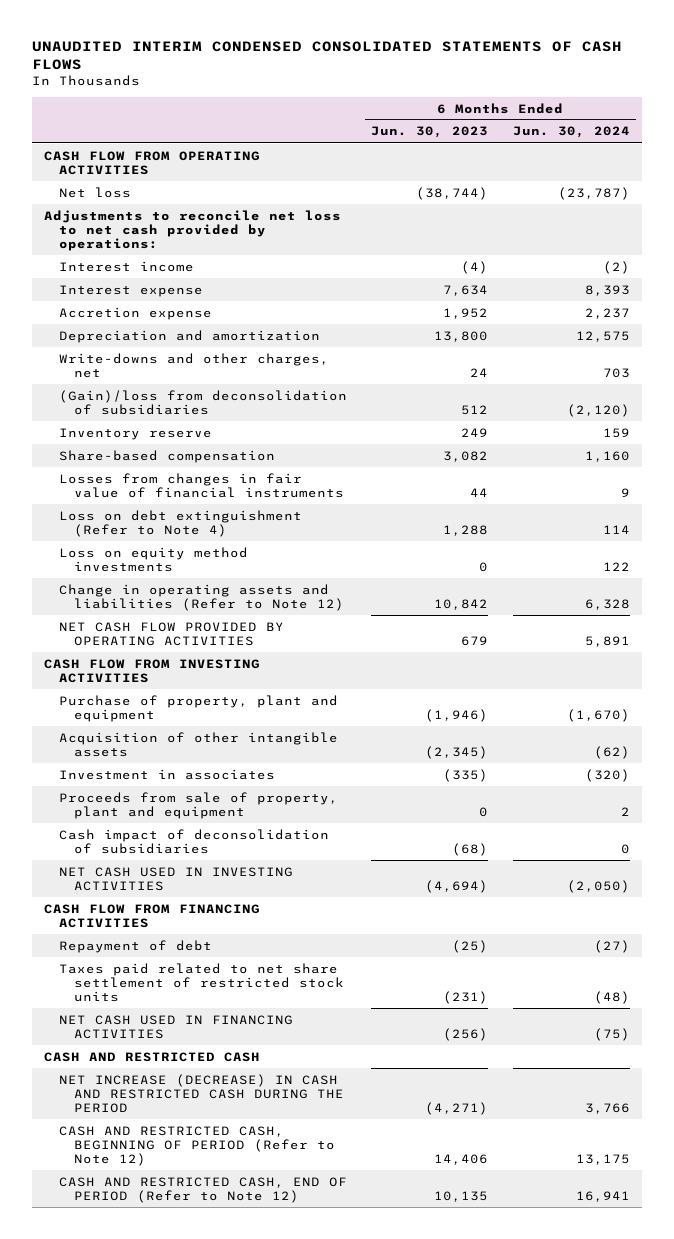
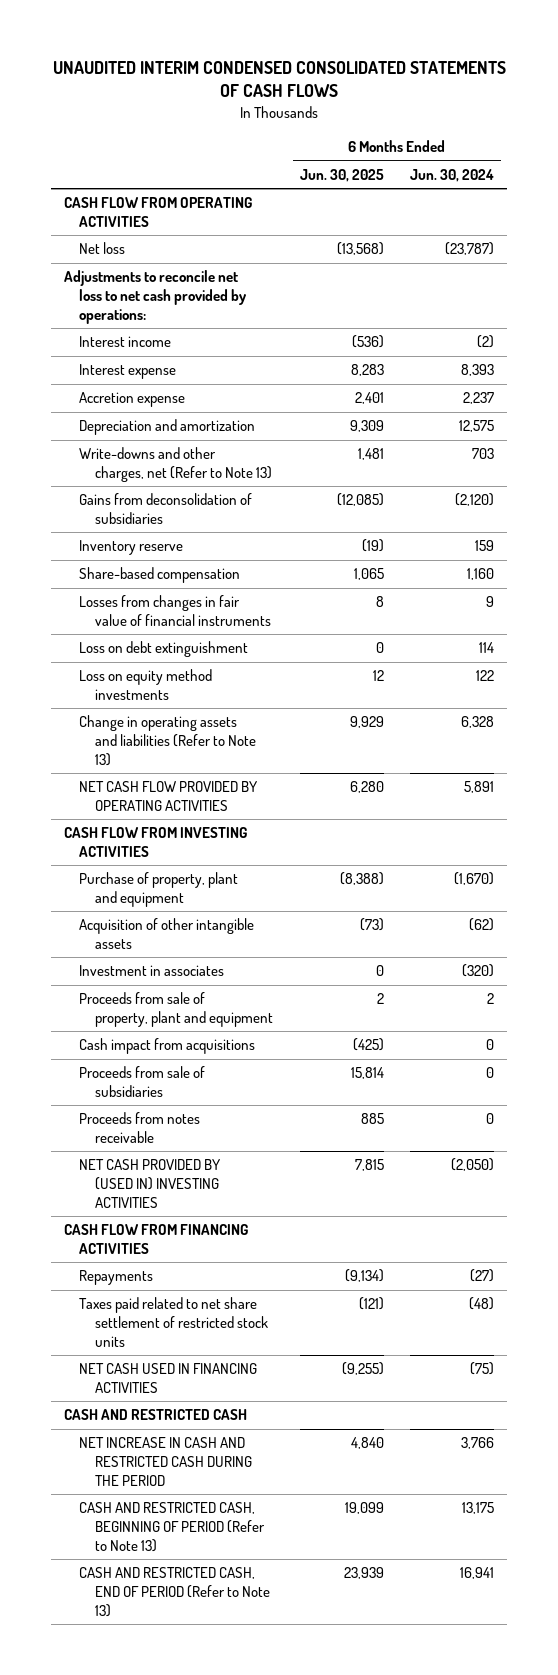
- | 6 Months Ended Jun. 30, 2023 | 6 Months Ended Jun. 30, 2024
+ | 6 Months Ended Jun. 30, 2025 | 6 Months Ended Jun. 30, 2024
- Write-downs and other charges, net | 24 | 703
- (Gain)/loss from deconsolidation of subsidiaries | 512 | (2,120)
+ Write-downs and other charges, net (Refer to Note 13) | 1,481 | 703
+ Gains from deconsolidation of subsidiaries | (12,085) | (2,120)
- Loss on debt extinguishment (Refer to Note 4) | 1,288 | 114
+ Loss on debt extinguishment | 0 | 114
- Change in operating assets and liabilities (Refer to Note 12) | 10,842 | 6,328
+ Change in operating assets and liabilities (Refer to Note 13) | 9,929 | 6,328
- Cash impact of deconsolidation of subsidiaries | (68) | 0
- NET CASH USED IN INVESTING ACTIVITIES | (4,694) | (2,050)
+ Cash impact from acquisitions | (425) | 0
+ Proceeds from sale of subsidiaries | 15,814 | 0
+ Proceeds from notes receivable | 885 | 0
+ NET CASH PROVIDED BY (USED IN) INVESTING ACTIVITIES | 7,815 | (2,050)
- Repayment of debt | (25) | (27)
+ Repayments | (9,134) | (27)
- NET INCREASE (DECREASE) IN CASH AND RESTRICTED CASH DURING THE PERIOD | (4,271) | 3,766
- CASH AND RESTRICTED CASH, BEGINNING OF PERIOD (Refer to Note 12) | 14,406 | 13,175
- CASH AND RESTRICTED CASH, END OF PERIOD (Refer to Note 12) | 10,135 | 16,941
+ NET INCREASE IN CASH AND RESTRICTED CASH DURING THE PERIOD | 4,840 | 3,766
+ CASH AND RESTRICTED CASH, BEGINNING OF PERIOD (Refer to Note 13) | 19,099 | 13,175
+ CASH AND RESTRICTED CASH, END OF PERIOD (Refer to Note 13) | 23,939 | 16,941

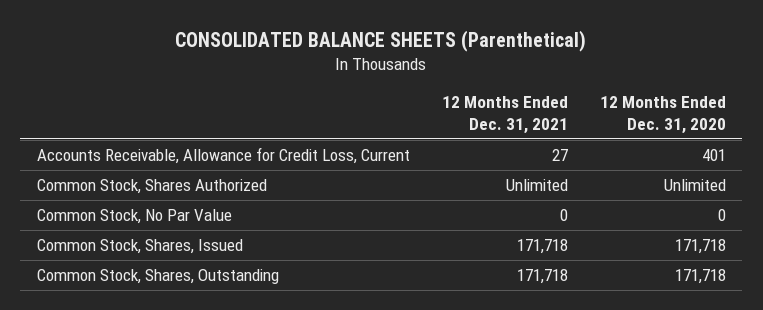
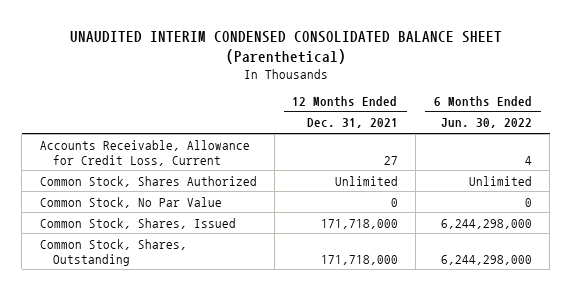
- CONSOLIDATED BALANCE SHEETS (Parenthetical)
+ UNAUDITED INTERIM CONDENSED CONSOLIDATED BALANCE SHEET (Parenthetical)
- | 12 Months Ended Dec. 31, 2021 | 12 Months Ended Dec. 31, 2020
+ | 12 Months Ended Dec. 31, 2021 | 6 Months Ended Jun. 30, 2022
- Common Stock, Shares, Issued | 171,718 | 171,718
- Common Stock, Shares, Outstanding | 171,718 | 171,718
+ Common Stock, Shares, Issued | 171,718,000 | 6,244,298,000
+ Common Stock, Shares, Outstanding | 171,718,000 | 6,244,298,000

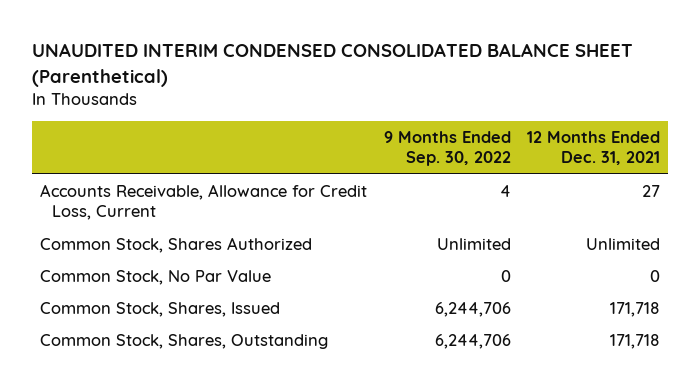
- | 12 Months Ended Dec. 31, 2021 | 6 Months Ended Jun. 30, 2022
+ | 9 Months Ended Sep. 30, 2022 | 12 Months Ended Dec. 31, 2021
- Common Stock, Shares, Issued | 171,718,000 | 6,244,298,000
- Common Stock, Shares, Outstanding | 171,718,000 | 6,244,298,000
+ Common Stock, Shares, Issued | 6,244,706 | 171,718
+ Common Stock, Shares, Outstanding | 6,244,706 | 171,718

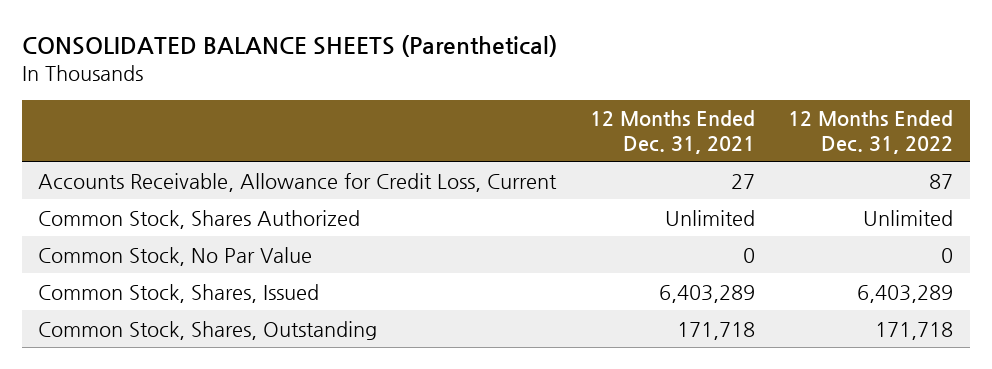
- UNAUDITED INTERIM CONDENSED CONSOLIDATED BALANCE SHEET (Parenthetical)
+ CONSOLIDATED BALANCE SHEETS (Parenthetical)
- | 9 Months Ended Sep. 30, 2022 | 12 Months Ended Dec. 31, 2021
+ | 12 Months Ended Dec. 31, 2021 | 12 Months Ended Dec. 31, 2022
- Common Stock, Shares, Issued | 6,244,706 | 171,718
+ Common Stock, Shares, Issued | 6,403,289 | 6,403,289

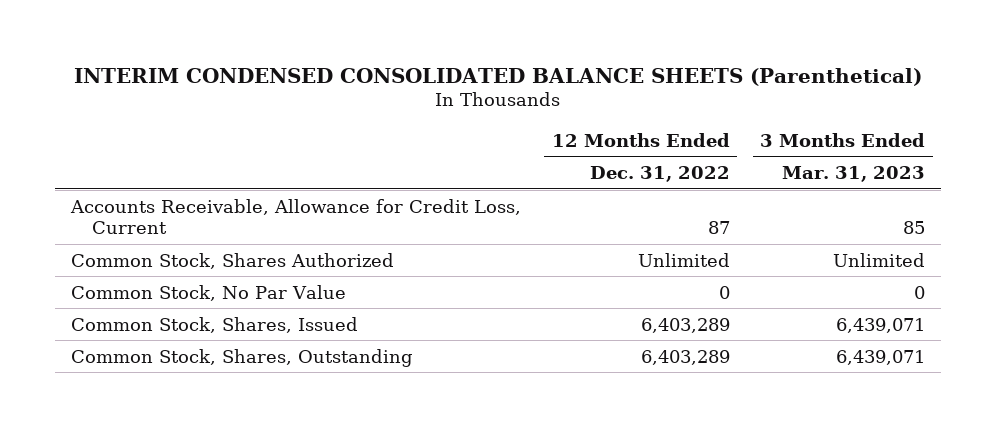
- CONSOLIDATED BALANCE SHEETS (Parenthetical)
+ INTERIM CONDENSED CONSOLIDATED BALANCE SHEETS (Parenthetical)
- | 12 Months Ended Dec. 31, 2021 | 12 Months Ended Dec. 31, 2022
+ | 12 Months Ended Dec. 31, 2022 | 3 Months Ended Mar. 31, 2023
- Common Stock, Shares, Outstanding | 171,718 | 171,718
+ Common Stock, Shares, Outstanding | 6,403,289 | 6,439,071

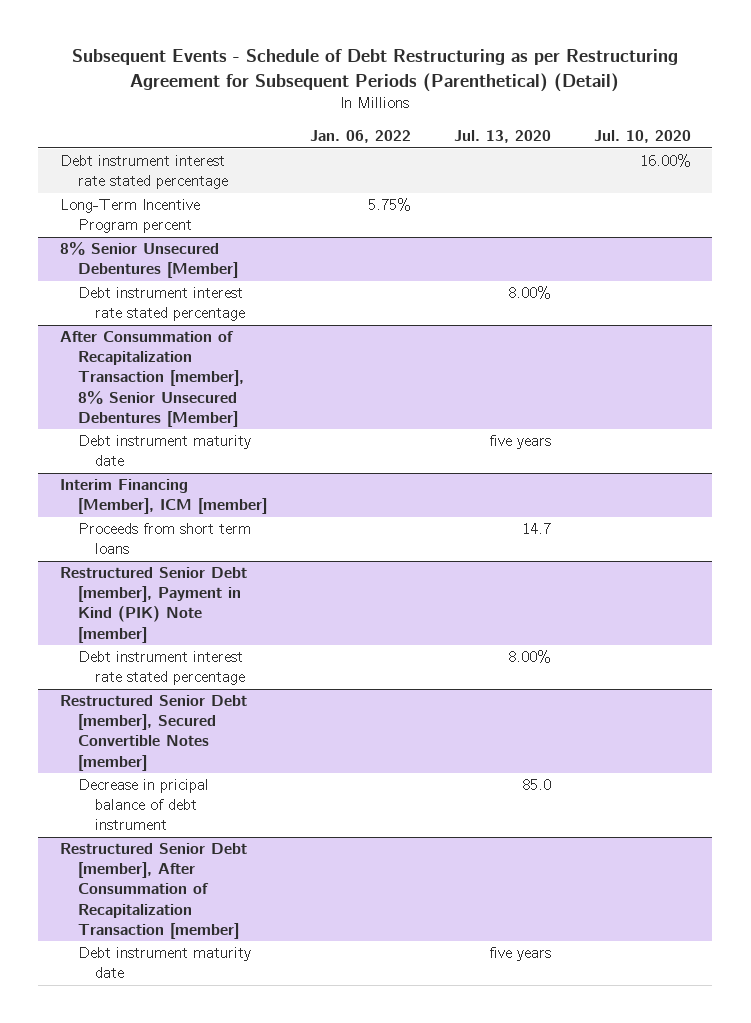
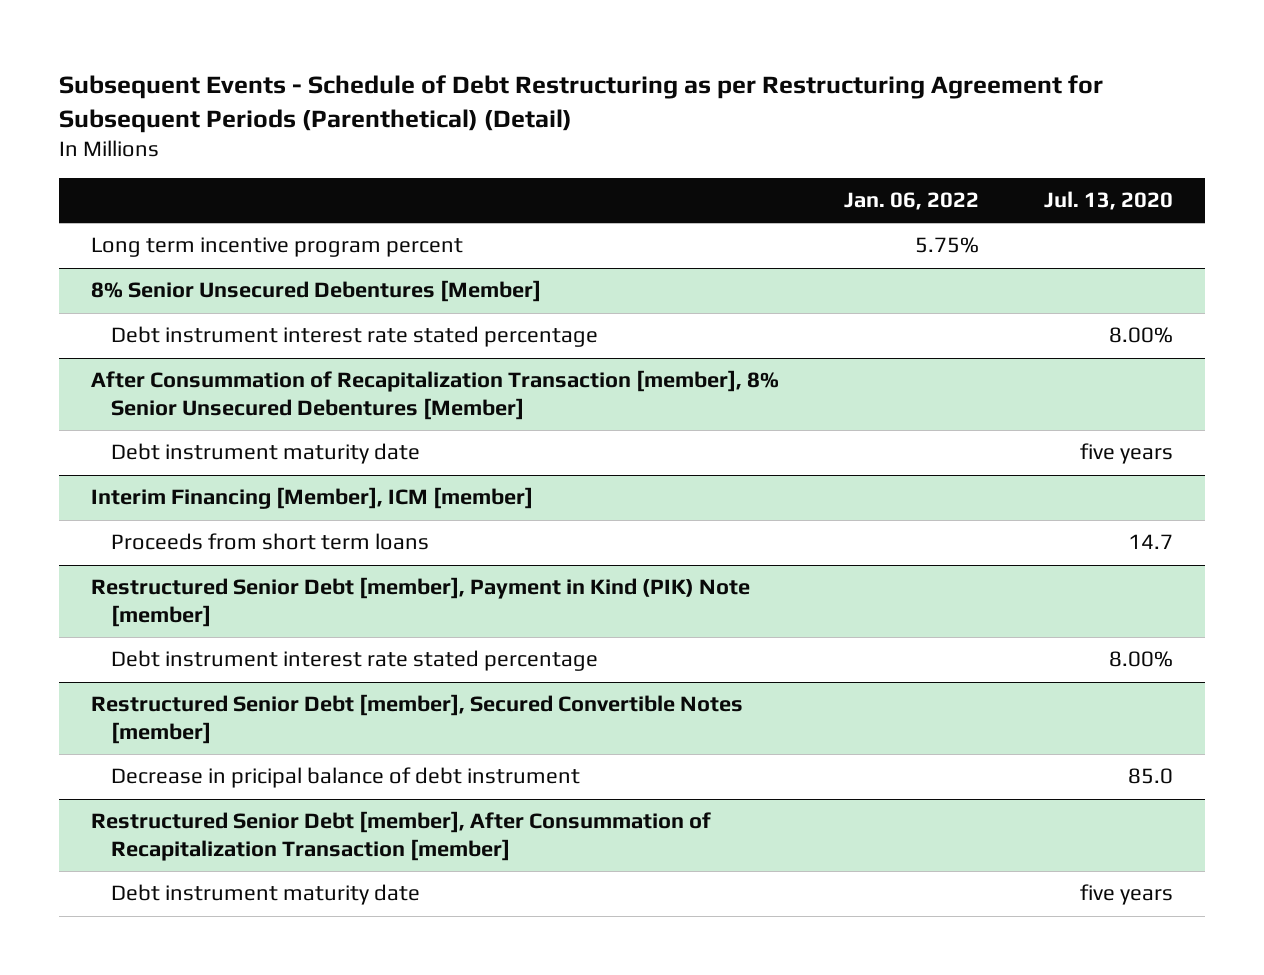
- | Jan. 06, 2022 | Jul. 13, 2020 | Jul. 10, 2020
+ | Jan. 06, 2022 | Jul. 13, 2020
- Debt instrument interest rate stated percentage | | | 16.00%
- Long-Term Incentive Program percent | 5.75% | |
+ Long term incentive program percent | 5.75% |

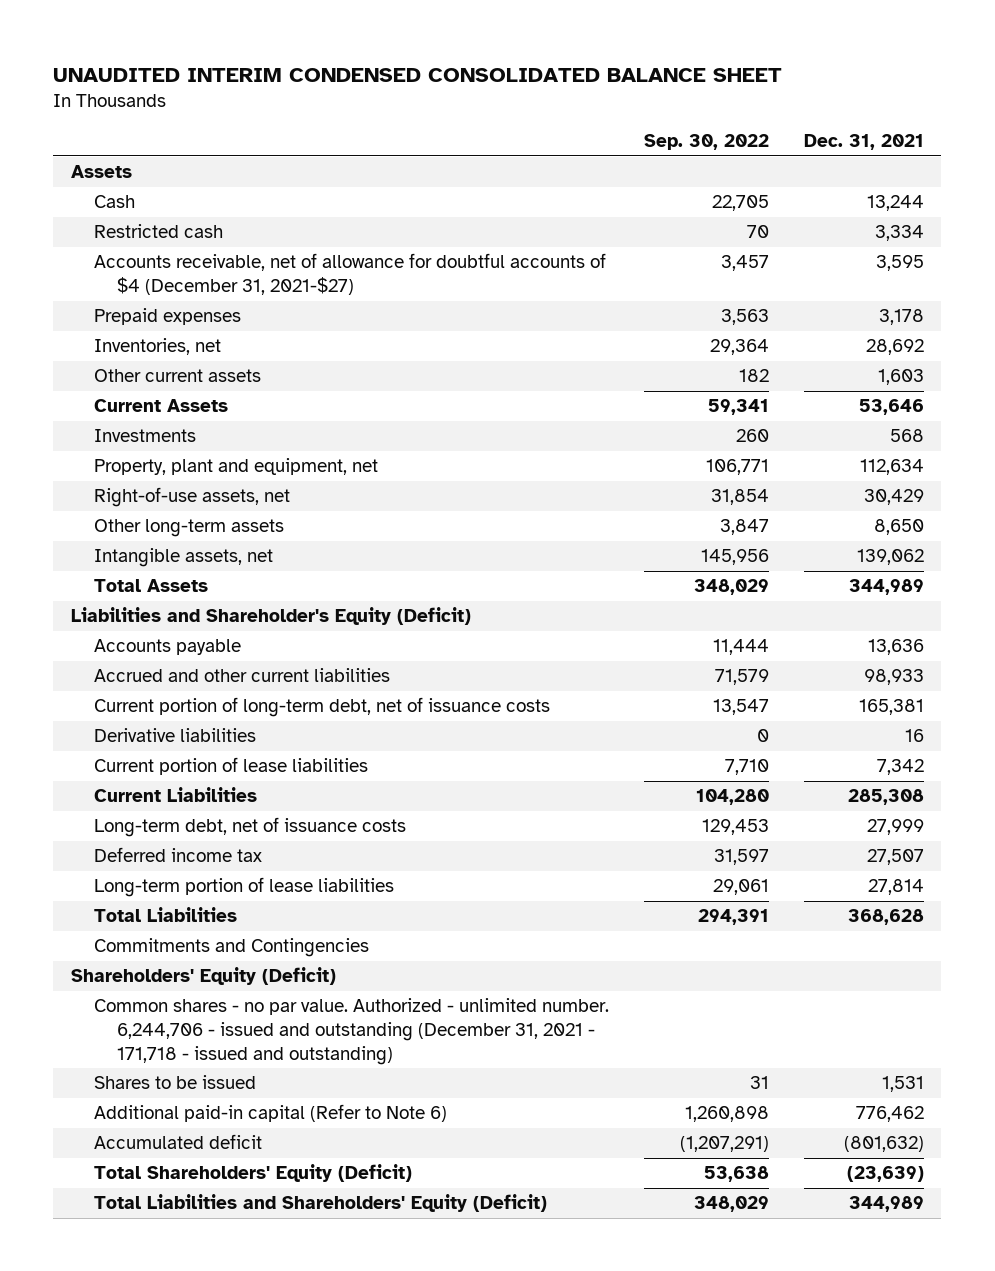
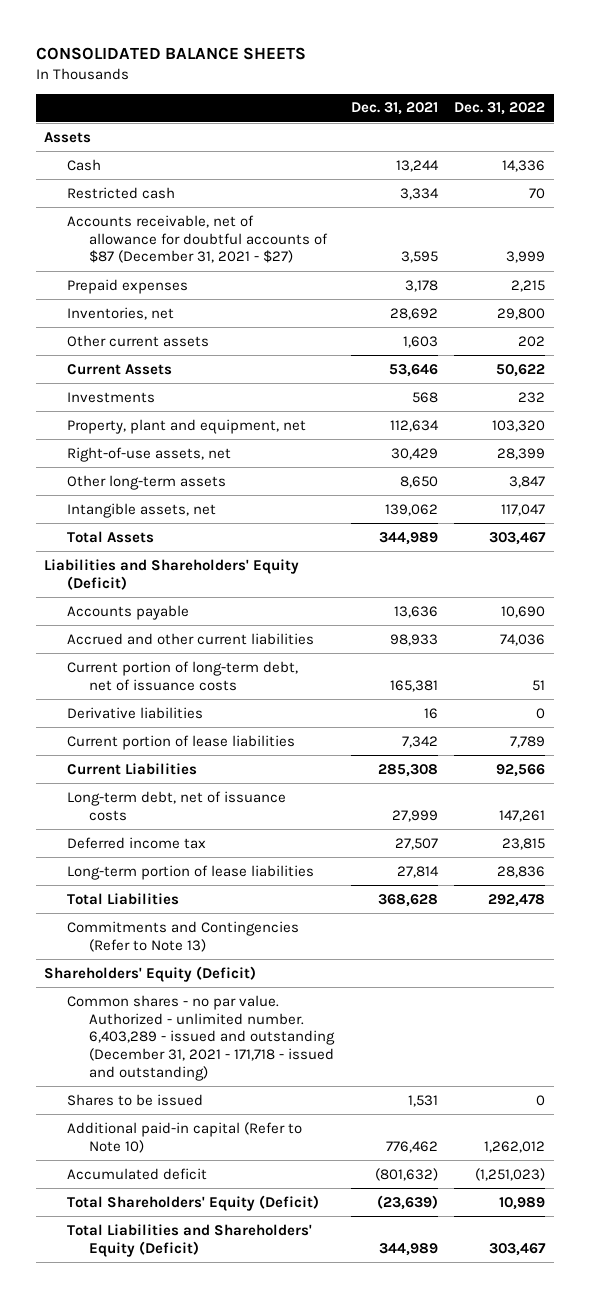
- UNAUDITED INTERIM CONDENSED CONSOLIDATED BALANCE SHEET
+ CONSOLIDATED BALANCE SHEETS
- | Sep. 30, 2022 | Dec. 31, 2021
+ | Dec. 31, 2021 | Dec. 31, 2022
- Accounts receivable, net of allowance for doubtful accounts of $4 (December 31, 2021-$27) | 3,457 | 3,595
+ Accounts receivable, net of allowance for doubtful accounts of $87 (December 31, 2021 - $27) | 3,595 | 3,999
- Liabilities and Shareholder's Equity (Deficit)
+ Liabilities and Shareholders' Equity (Deficit)
- Commitments and Contingencies
+ Commitments and Contingencies (Refer to Note 13)
- Common shares - no par value. Authorized - unlimited number. 6,244,706 - issued and outstanding (December 31, 2021 - 171,718 - issued and outstanding)
+ Common shares - no par value. Authorized - unlimited number. 6,403,289 - issued and outstanding (December 31, 2021 - 171,718 - issued and outstanding)
- Additional paid-in capital (Refer to Note 6) | 1,260,898 | 776,462
+ Additional paid-in capital (Refer to Note 10) | 776,462 | 1,262,012

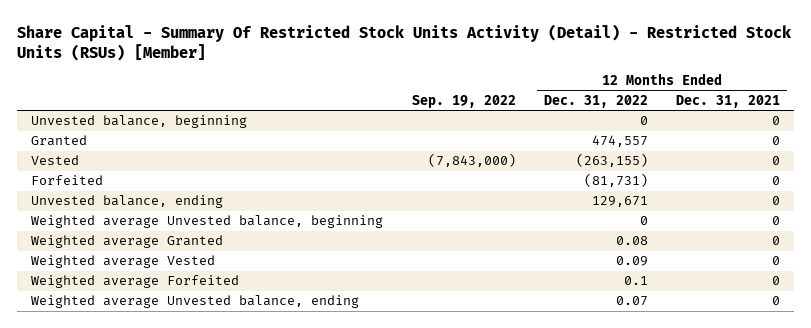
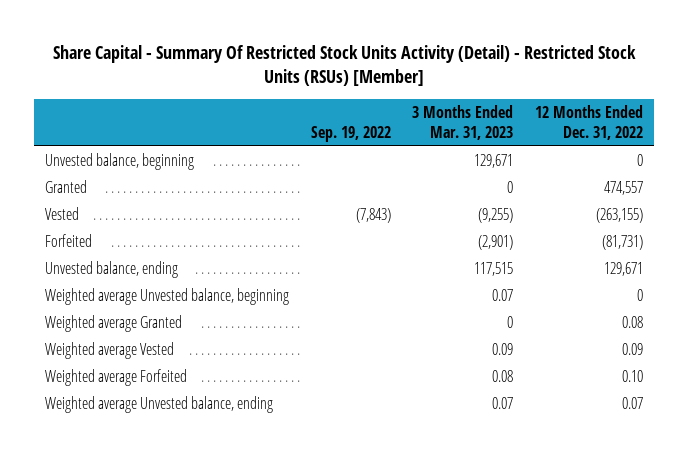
- | Sep. 19, 2022 | 12 Months Ended Dec. 31, 2022 | 12 Months Ended Dec. 31, 2021
+ | Sep. 19, 2022 | 3 Months Ended Mar. 31, 2023 | 12 Months Ended Dec. 31, 2022
- Vested | (7,843,000) | (263,155) | 0
+ Vested | (7,843) | (9,255) | (263,155)
- Weighted average Forfeited | | 0.1 | 0
+ Weighted average Forfeited | | 0.08 | 0.10

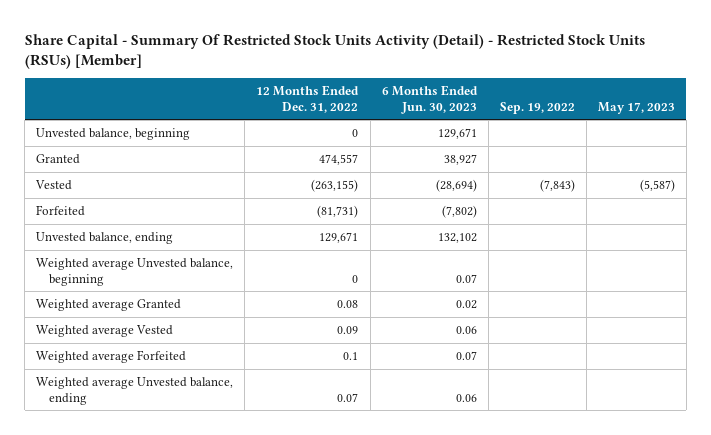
- | Sep. 19, 2022 | 3 Months Ended Mar. 31, 2023 | 12 Months Ended Dec. 31, 2022
+ | 12 Months Ended Dec. 31, 2022 | 6 Months Ended Jun. 30, 2023 | Sep. 19, 2022 | May 17, 2023
- Weighted average Forfeited | | 0.08 | 0.10
+ Weighted average Forfeited | 0.1 | 0.07 | |

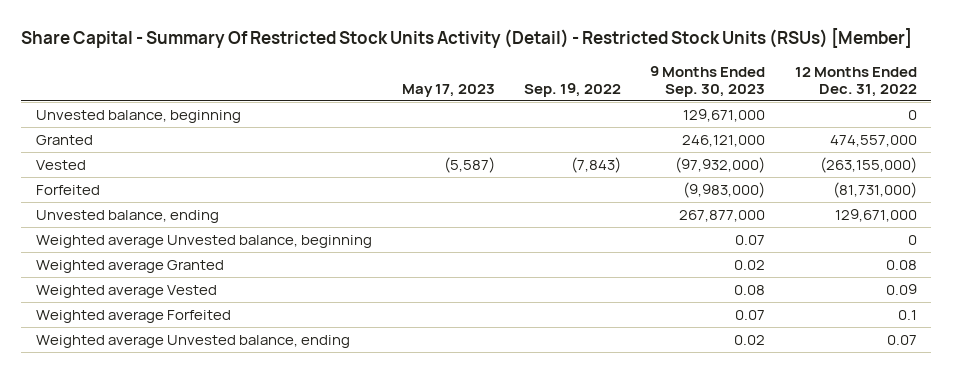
- | 12 Months Ended Dec. 31, 2022 | 6 Months Ended Jun. 30, 2023 | Sep. 19, 2022 | May 17, 2023
+ | May 17, 2023 | Sep. 19, 2022 | 9 Months Ended Sep. 30, 2023 | 12 Months Ended Dec. 31, 2022
- Granted | 474,557 | 38,927 | |
- Vested | (263,155) | (28,694) | (7,843) | (5,587)
- Forfeited | (81,731) | (7,802) | |
- Unvested balance, ending | 129,671 | 132,102 | |
+ Granted | | | 246,121,000 | 474,557,000
+ Vested | (5,587) | (7,843) | (97,932,000) | (263,155,000)
+ Forfeited | | | (9,983,000) | (81,731,000)
+ Unvested balance, ending | | | 267,877,000 | 129,671,000

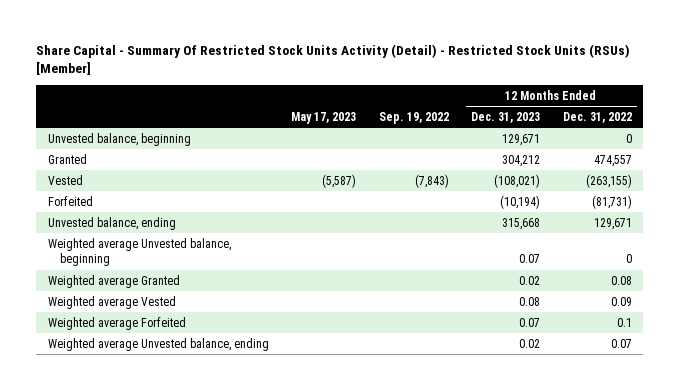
- | May 17, 2023 | Sep. 19, 2022 | 9 Months Ended Sep. 30, 2023 | 12 Months Ended Dec. 31, 2022
+ | May 17, 2023 | Sep. 19, 2022 | 12 Months Ended Dec. 31, 2023 | 12 Months Ended Dec. 31, 2022
- Granted | | | 246,121,000 | 474,557,000
- Vested | (5,587) | (7,843) | (97,932,000) | (263,155,000)
- Forfeited | | | (9,983,000) | (81,731,000)
- Unvested balance, ending | | | 267,877,000 | 129,671,000
+ Granted | | | 304,212 | 474,557
+ Vested | (5,587) | (7,843) | (108,021) | (263,155)
+ Forfeited | | | (10,194) | (81,731)
+ Unvested balance, ending | | | 315,668 | 129,671

